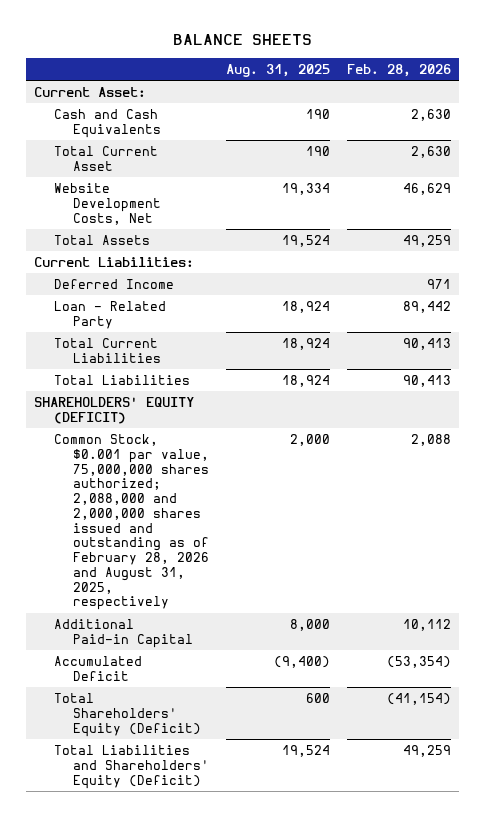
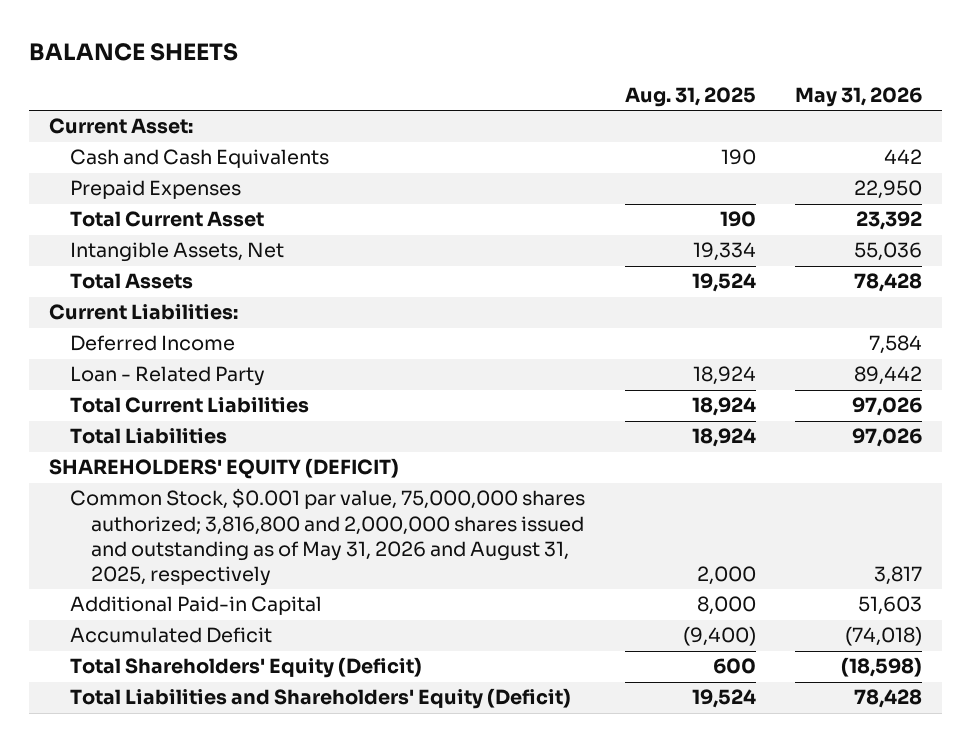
- | Aug. 31, 2025 | Feb. 28, 2026
+ | Aug. 31, 2025 | May 31, 2026
+ Prepaid Expenses | | 22,950
- Website Development Costs, Net | 19,334 | 46,629
+ Intangible Assets, Net | 19,334 | 55,036
- Common Stock, $0.001 par value, 75,000,000 shares authorized; 2,088,000 and 2,000,000 shares issued and outstanding as of February 28, 2026 and August 31, 2025, respectively | 2,000 | 2,088
+ Common Stock, $0.001 par value, 75,000,000 shares authorized; 3,816,800 and 2,000,000 shares issued and outstanding as of May 31, 2026 and August 31, 2025, respectively | 2,000 | 3,817

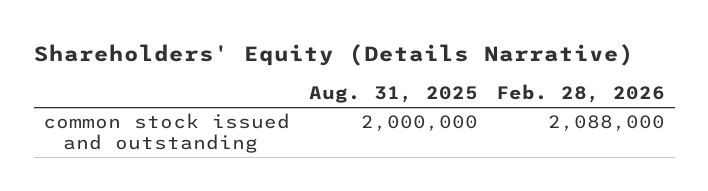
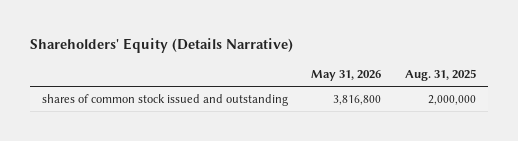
- | Aug. 31, 2025 | Feb. 28, 2026
+ | May 31, 2026 | Aug. 31, 2025
- common stock issued and outstanding | 2,000,000 | 2,088,000
+ shares of common stock issued and outstanding | 3,816,800 | 2,000,000

